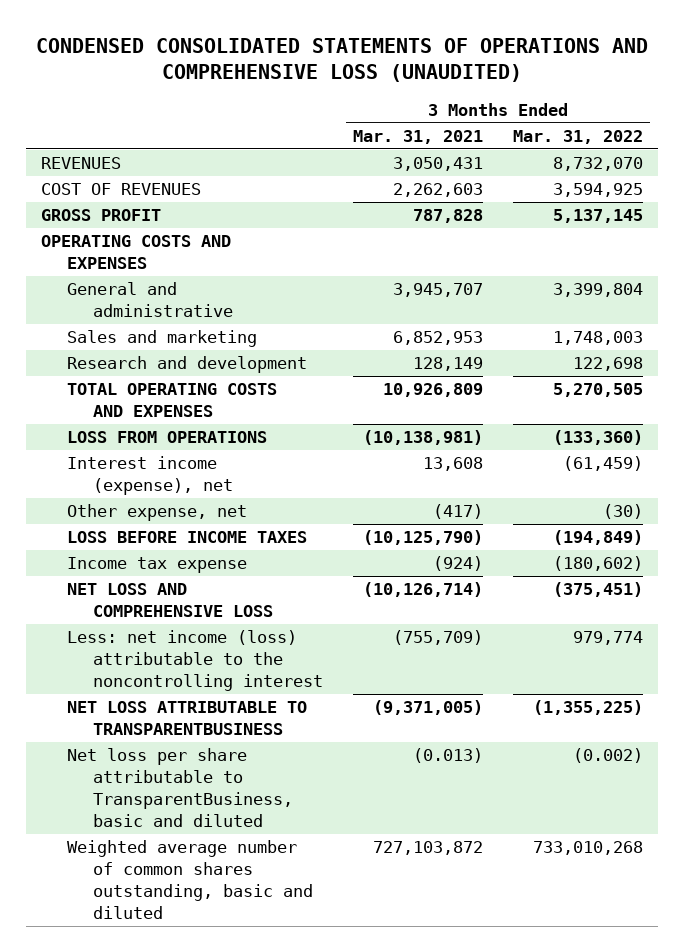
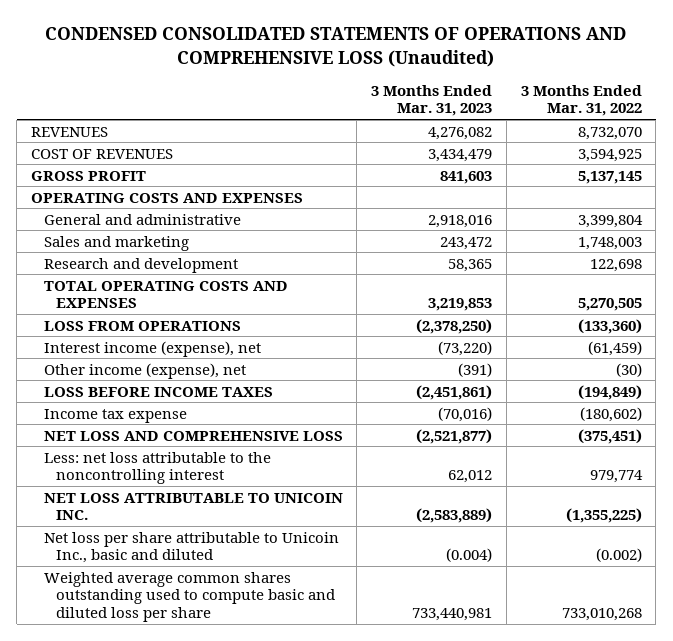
- CONDENSED CONSOLIDATED STATEMENTS OF OPERATIONS AND COMPREHENSIVE LOSS (UNAUDITED)
+ CONDENSED CONSOLIDATED STATEMENTS OF OPERATIONS AND COMPREHENSIVE LOSS (Unaudited)
- | 3 Months Ended Mar. 31, 2021 | 3 Months Ended Mar. 31, 2022
+ | 3 Months Ended Mar. 31, 2023 | 3 Months Ended Mar. 31, 2022
- Other expense, net | (417) | (30)
+ Other income (expense), net | (391) | (30)
- Less: net income (loss) attributable to the noncontrolling interest | (755,709) | 979,774
- NET LOSS ATTRIBUTABLE TO TRANSPARENTBUSINESS | (9,371,005) | (1,355,225)
- Net loss per share attributable to TransparentBusiness, basic and diluted | (0.013) | (0.002)
- Weighted average number of common shares outstanding, basic and diluted | 727,103,872 | 733,010,268
+ Less: net loss attributable to the noncontrolling interest | 62,012 | 979,774
+ NET LOSS ATTRIBUTABLE TO UNICOIN INC. | (2,583,889) | (1,355,225)
+ Net loss per share attributable to Unicoin Inc., basic and diluted | (0.004) | (0.002)
+ Weighted average common shares outstanding used to compute basic and diluted loss per share | 733,440,981 | 733,010,268

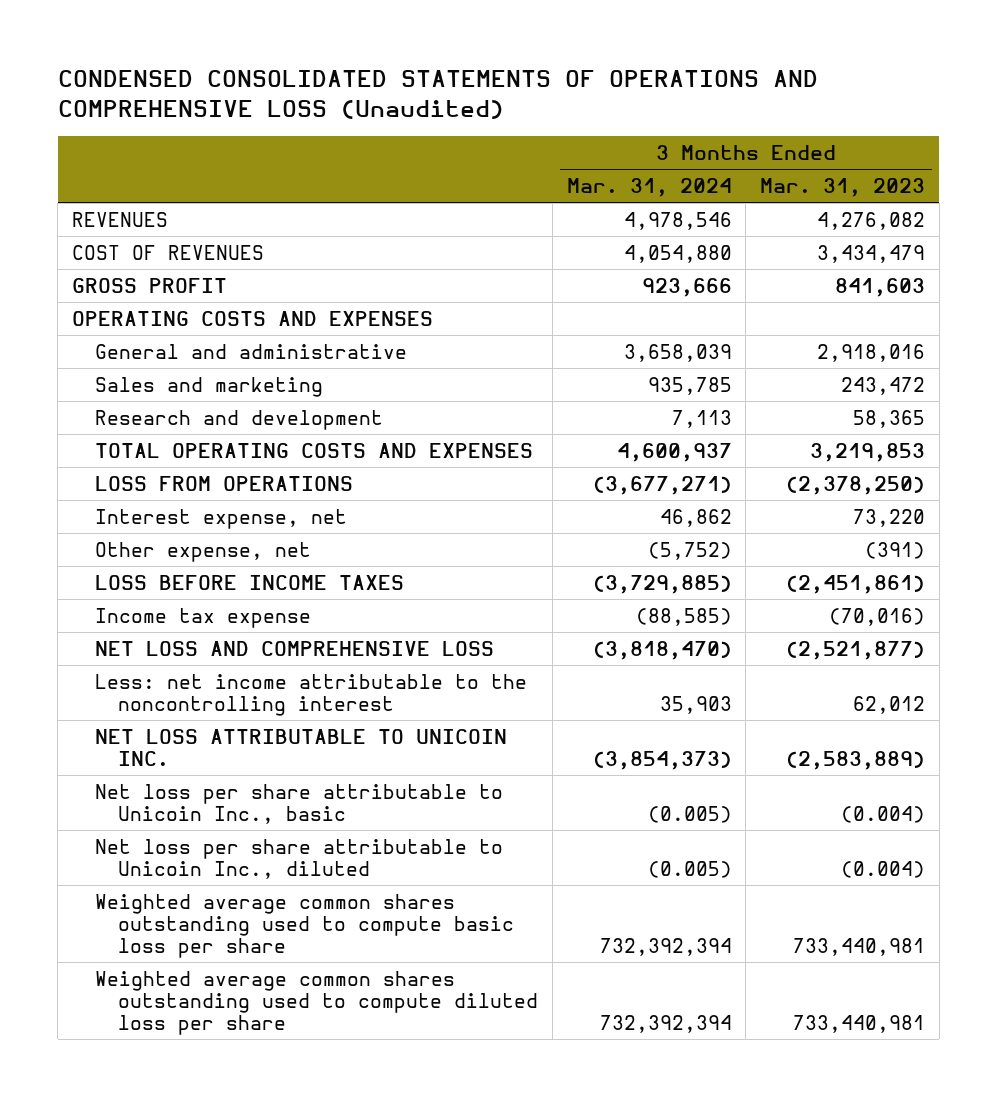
- | 3 Months Ended Mar. 31, 2023 | 3 Months Ended Mar. 31, 2022
+ | 3 Months Ended Mar. 31, 2024 | 3 Months Ended Mar. 31, 2023
- Interest income (expense), net | (73,220) | (61,459)
- Other income (expense), net | (391) | (30)
+ Interest expense, net | 46,862 | 73,220
+ Other expense, net | (5,752) | (391)
- Less: net loss attributable to the noncontrolling interest | 62,012 | 979,774
+ Less: net income attributable to the noncontrolling interest | 35,903 | 62,012
- Net loss per share attributable to Unicoin Inc., basic and diluted | (0.004) | (0.002)
- Weighted average common shares outstanding used to compute basic and diluted loss per share | 733,440,981 | 733,010,268
+ Net loss per share attributable to Unicoin Inc., basic | (0.005) | (0.004)
+ Net loss per share attributable to Unicoin Inc., diluted | (0.005) | (0.004)
+ Weighted average common shares outstanding used to compute basic loss per share | 732,392,394 | 733,440,981
+ Weighted average common shares outstanding used to compute diluted loss per share | 732,392,394 | 733,440,981

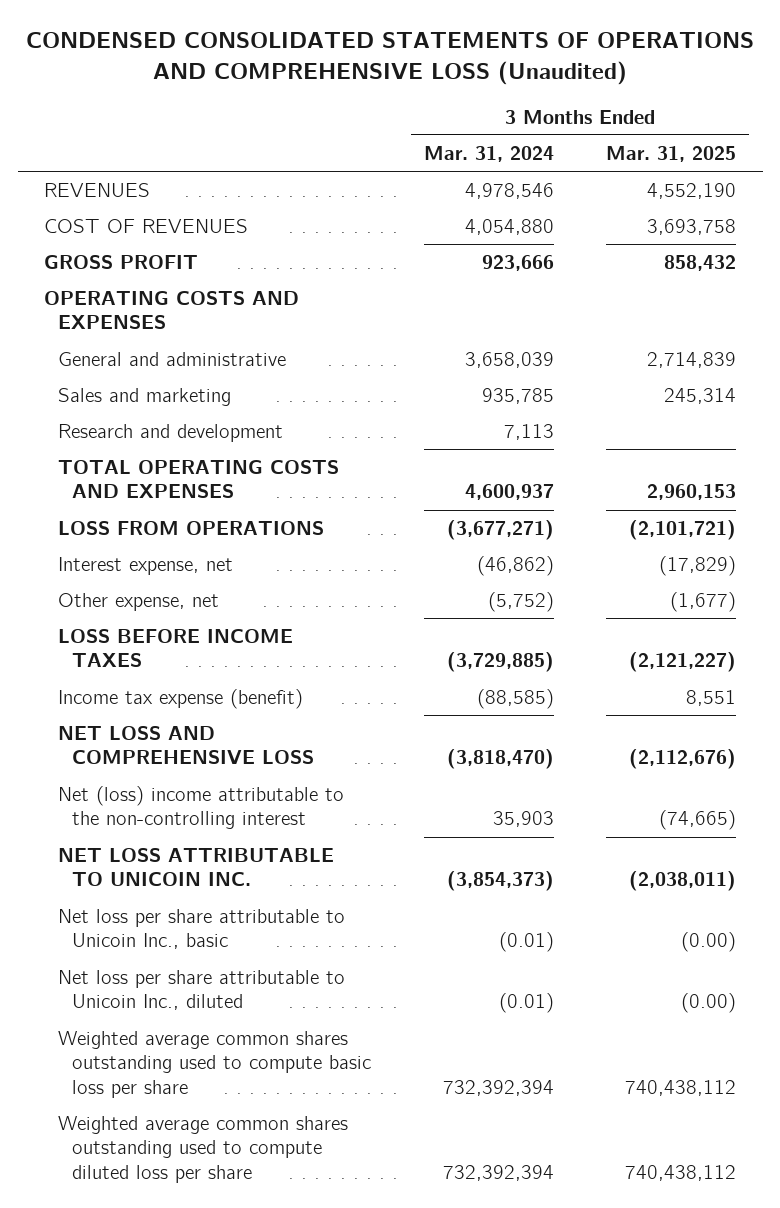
- | 3 Months Ended Mar. 31, 2024 | 3 Months Ended Mar. 31, 2023
+ | 3 Months Ended Mar. 31, 2024 | 3 Months Ended Mar. 31, 2025
- Interest expense, net | 46,862 | 73,220
+ Interest expense, net | (46,862) | (17,829)
- Income tax expense | (88,585) | (70,016)
+ Income tax expense (benefit) | (88,585) | 8,551
- Less: net income attributable to the noncontrolling interest | 35,903 | 62,012
+ Net (loss) income attributable to the non-controlling interest | 35,903 | (74,665)
- Net loss per share attributable to Unicoin Inc., basic | (0.005) | (0.004)
- Net loss per share attributable to Unicoin Inc., diluted | (0.005) | (0.004)
+ Net loss per share attributable to Unicoin Inc., basic | (0.01) | (0.00)
+ Net loss per share attributable to Unicoin Inc., diluted | (0.01) | (0.00)

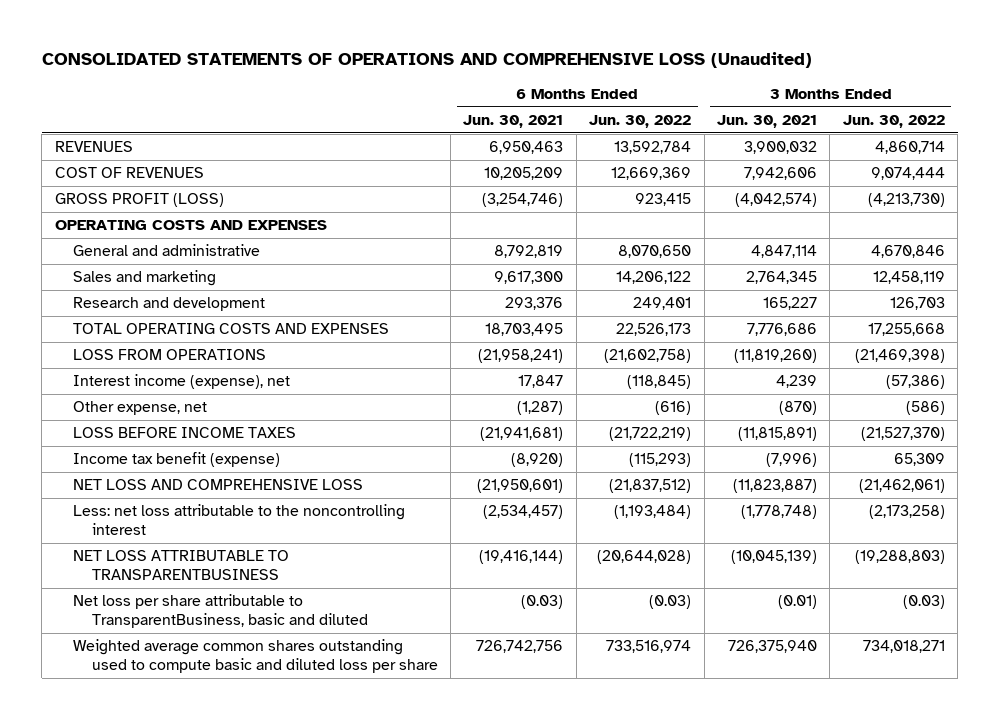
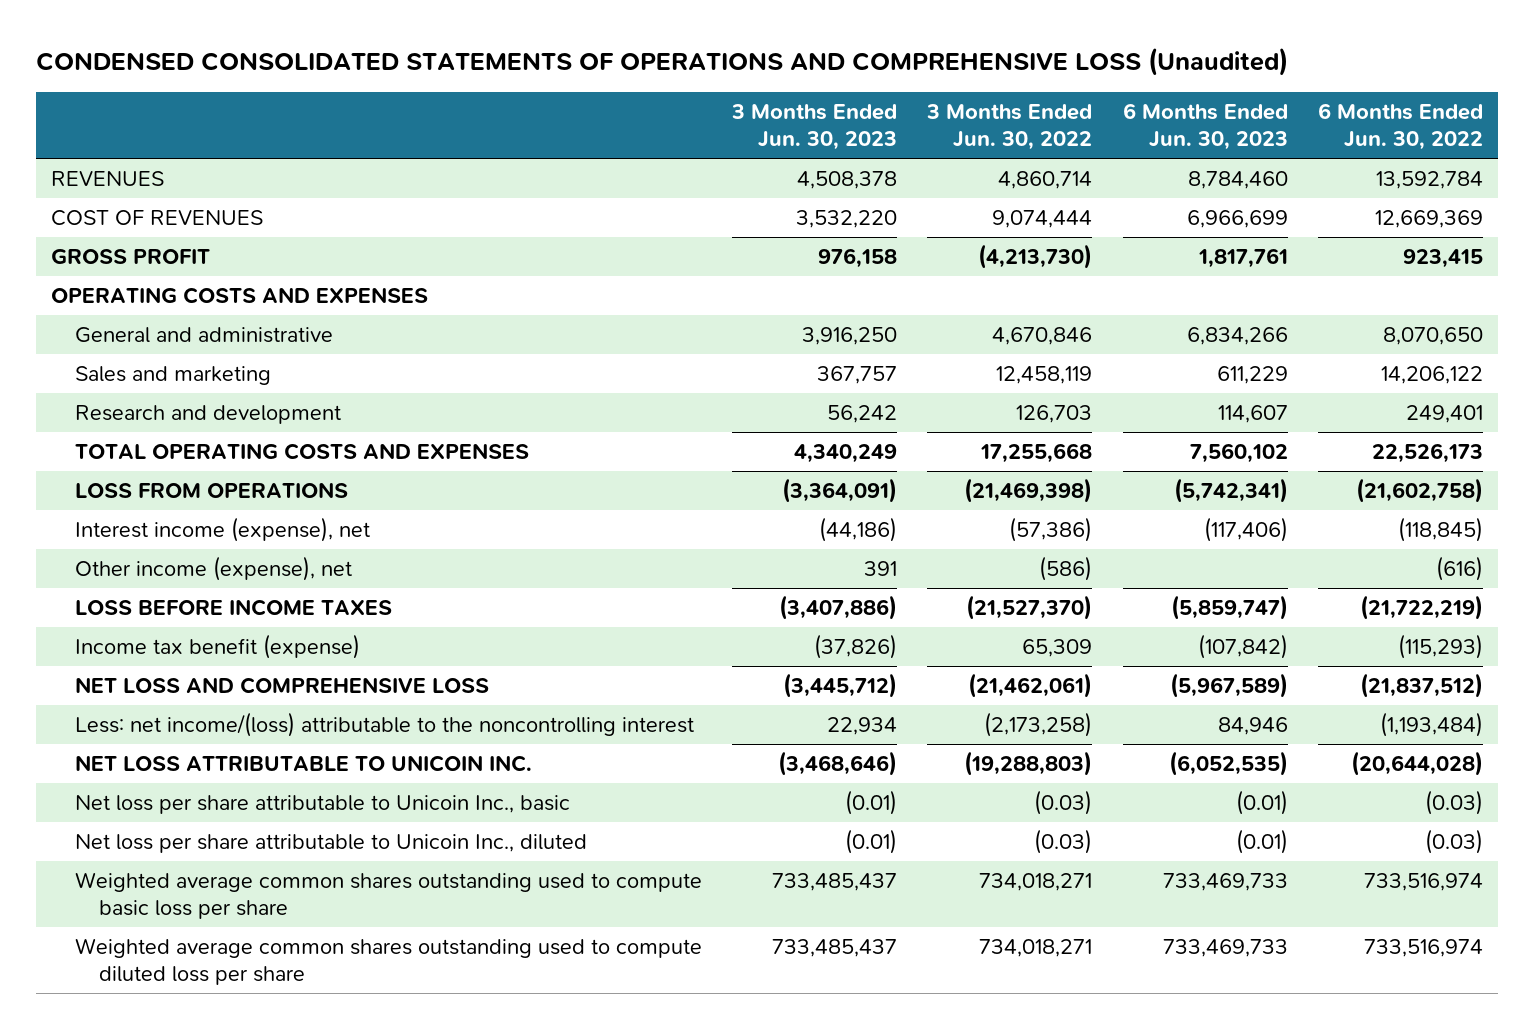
- CONSOLIDATED STATEMENTS OF OPERATIONS AND COMPREHENSIVE LOSS (Unaudited)
+ CONDENSED CONSOLIDATED STATEMENTS OF OPERATIONS AND COMPREHENSIVE LOSS (Unaudited)
- | 6 Months Ended Jun. 30, 2021 | 6 Months Ended Jun. 30, 2022 | 3 Months Ended Jun. 30, 2021 | 3 Months Ended Jun. 30, 2022
+ | 3 Months Ended Jun. 30, 2023 | 3 Months Ended Jun. 30, 2022 | 6 Months Ended Jun. 30, 2023 | 6 Months Ended Jun. 30, 2022
- GROSS PROFIT (LOSS) | (3,254,746) | 923,415 | (4,042,574) | (4,213,730)
+ GROSS PROFIT | 976,158 | (4,213,730) | 1,817,761 | 923,415
- Other expense, net | (1,287) | (616) | (870) | (586)
+ Other income (expense), net | 391 | (586) | | (616)
- Less: net loss attributable to the noncontrolling interest | (2,534,457) | (1,193,484) | (1,778,748) | (2,173,258)
- NET LOSS ATTRIBUTABLE TO TRANSPARENTBUSINESS | (19,416,144) | (20,644,028) | (10,045,139) | (19,288,803)
- Net loss per share attributable to TransparentBusiness, basic and diluted | (0.03) | (0.03) | (0.01) | (0.03)
- Weighted average common shares outstanding used to compute basic and diluted loss per share | 726,742,756 | 733,516,974 | 726,375,940 | 734,018,271
+ Less: net income/(loss) attributable to the noncontrolling interest | 22,934 | (2,173,258) | 84,946 | (1,193,484)
+ NET LOSS ATTRIBUTABLE TO UNICOIN INC. | (3,468,646) | (19,288,803) | (6,052,535) | (20,644,028)
+ Net loss per share attributable to Unicoin Inc., basic | (0.01) | (0.03) | (0.01) | (0.03)
+ Net loss per share attributable to Unicoin Inc., diluted | (0.01) | (0.03) | (0.01) | (0.03)
+ Weighted average common shares outstanding used to compute basic loss per share | 733,485,437 | 734,018,271 | 733,469,733 | 733,516,974
+ Weighted average common shares outstanding used to compute diluted loss per share | 733,485,437 | 734,018,271 | 733,469,733 | 733,516,974

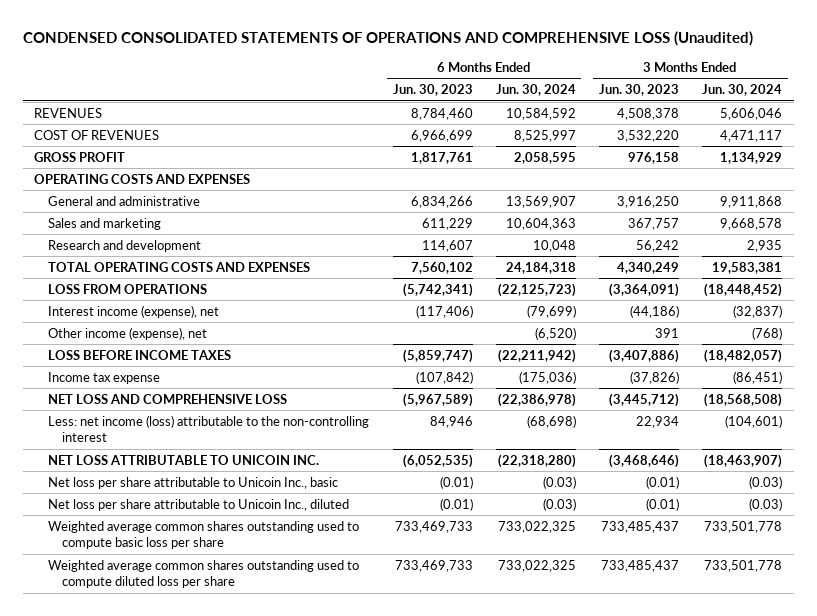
- | 3 Months Ended Jun. 30, 2023 | 3 Months Ended Jun. 30, 2022 | 6 Months Ended Jun. 30, 2023 | 6 Months Ended Jun. 30, 2022
+ | 6 Months Ended Jun. 30, 2023 | 6 Months Ended Jun. 30, 2024 | 3 Months Ended Jun. 30, 2023 | 3 Months Ended Jun. 30, 2024
- Income tax benefit (expense) | (37,826) | 65,309 | (107,842) | (115,293)
+ Income tax expense | (107,842) | (175,036) | (37,826) | (86,451)
- Less: net income/(loss) attributable to the noncontrolling interest | 22,934 | (2,173,258) | 84,946 | (1,193,484)
+ Less: net income (loss) attributable to the non-controlling interest | 84,946 | (68,698) | 22,934 | (104,601)

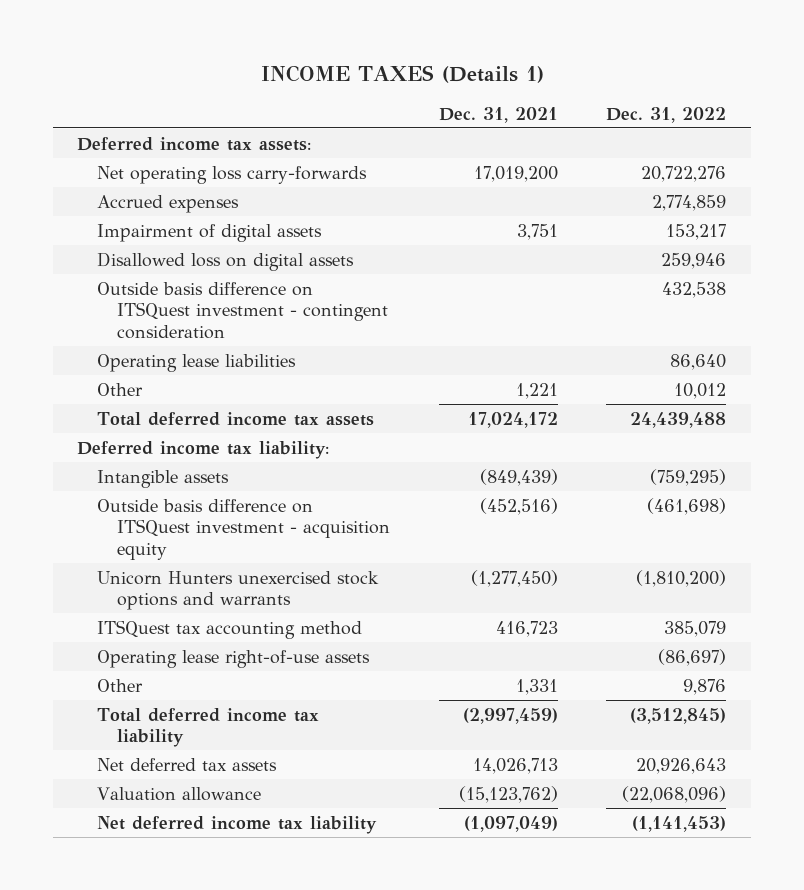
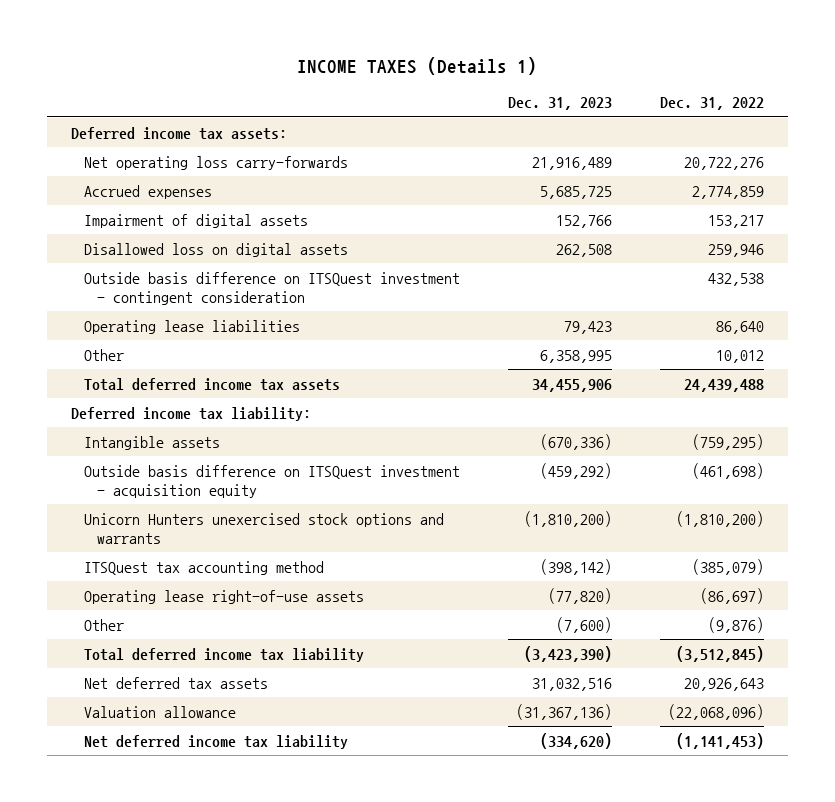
- | Dec. 31, 2021 | Dec. 31, 2022
+ | Dec. 31, 2023 | Dec. 31, 2022
- ITSQuest tax accounting method | 416,723 | 385,079
+ ITSQuest tax accounting method | (398,142) | (385,079)
- Other | 1,331 | 9,876
+ Other | (7,600) | (9,876)

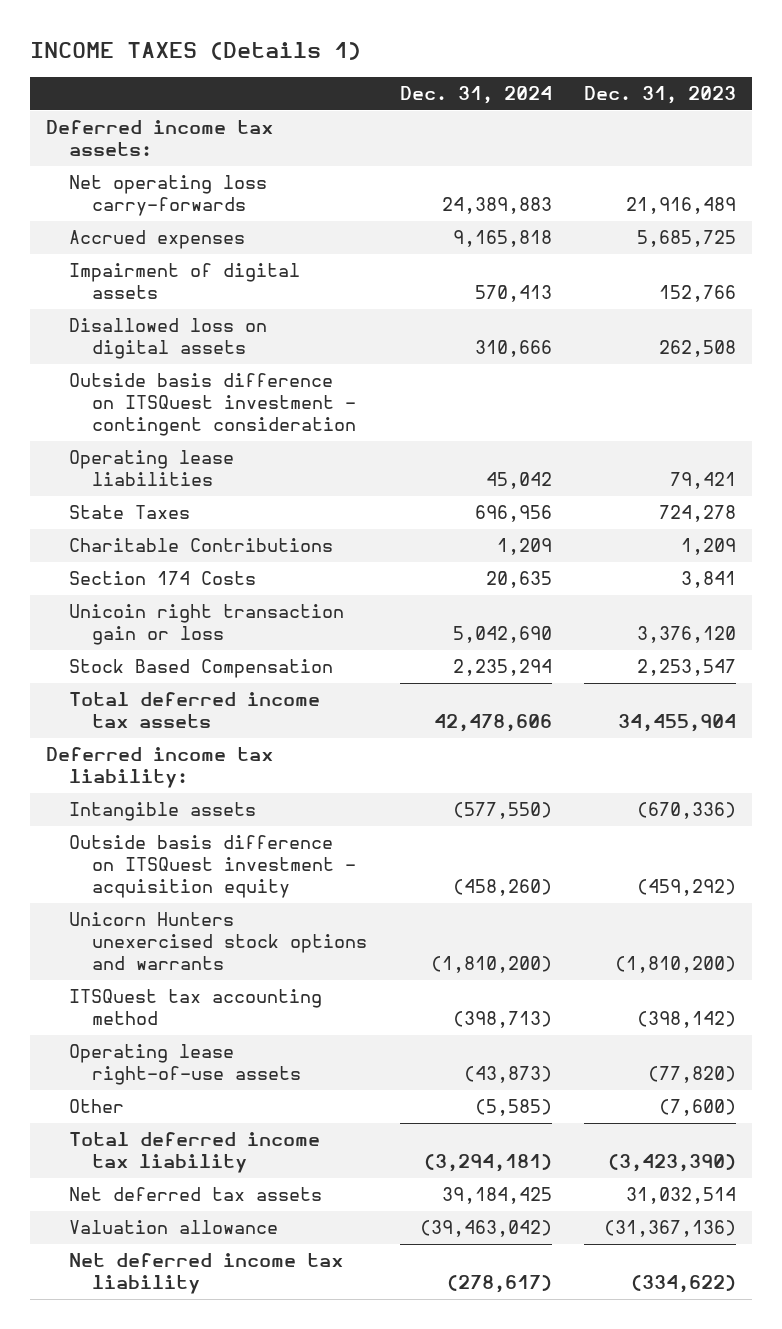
- | Dec. 31, 2023 | Dec. 31, 2022
+ | Dec. 31, 2024 | Dec. 31, 2023
- Operating lease liabilities | 79,423 | 86,640
- Other | 6,358,995 | 10,012
- Total deferred income tax assets | 34,455,906 | 24,439,488
+ Operating lease liabilities | 45,042 | 79,421
+ State Taxes | 696,956 | 724,278
+ Charitable Contributions | 1,209 | 1,209
+ Section 174 Costs | 20,635 | 3,841
+ Unicoin right transaction gain or loss | 5,042,690 | 3,376,120
+ Stock Based Compensation | 2,235,294 | 2,253,547
+ Total deferred income tax assets | 42,478,606 | 34,455,904
- Net deferred tax assets | 31,032,516 | 20,926,643
+ Net deferred tax assets | 39,184,425 | 31,032,514
- Net deferred income tax liability | (334,620) | (1,141,453)
+ Net deferred income tax liability | (278,617) | (334,622)

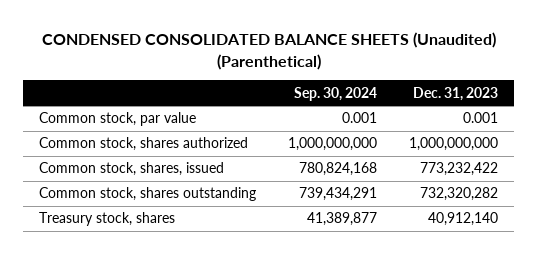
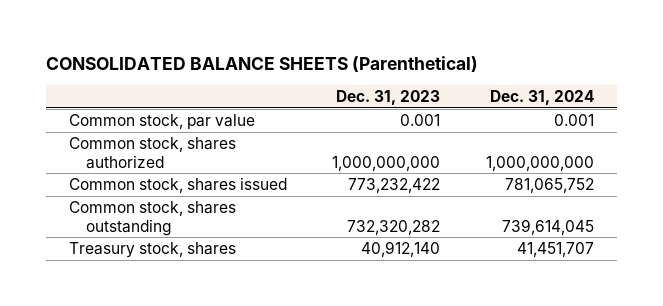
- CONDENSED CONSOLIDATED BALANCE SHEETS (Unaudited) (Parenthetical)
+ CONSOLIDATED BALANCE SHEETS (Parenthetical)
- | Sep. 30, 2024 | Dec. 31, 2023
+ | Dec. 31, 2023 | Dec. 31, 2024
- Common stock, shares, issued | 780,824,168 | 773,232,422
+ Common stock, shares issued | 773,232,422 | 781,065,752

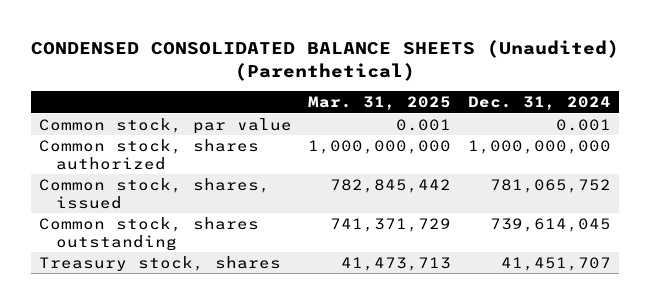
- CONSOLIDATED BALANCE SHEETS (Parenthetical)
+ CONDENSED CONSOLIDATED BALANCE SHEETS (Unaudited) (Parenthetical)
- | Dec. 31, 2023 | Dec. 31, 2024
+ | Mar. 31, 2025 | Dec. 31, 2024
- Common stock, shares issued | 773,232,422 | 781,065,752
+ Common stock, shares, issued | 782,845,442 | 781,065,752

